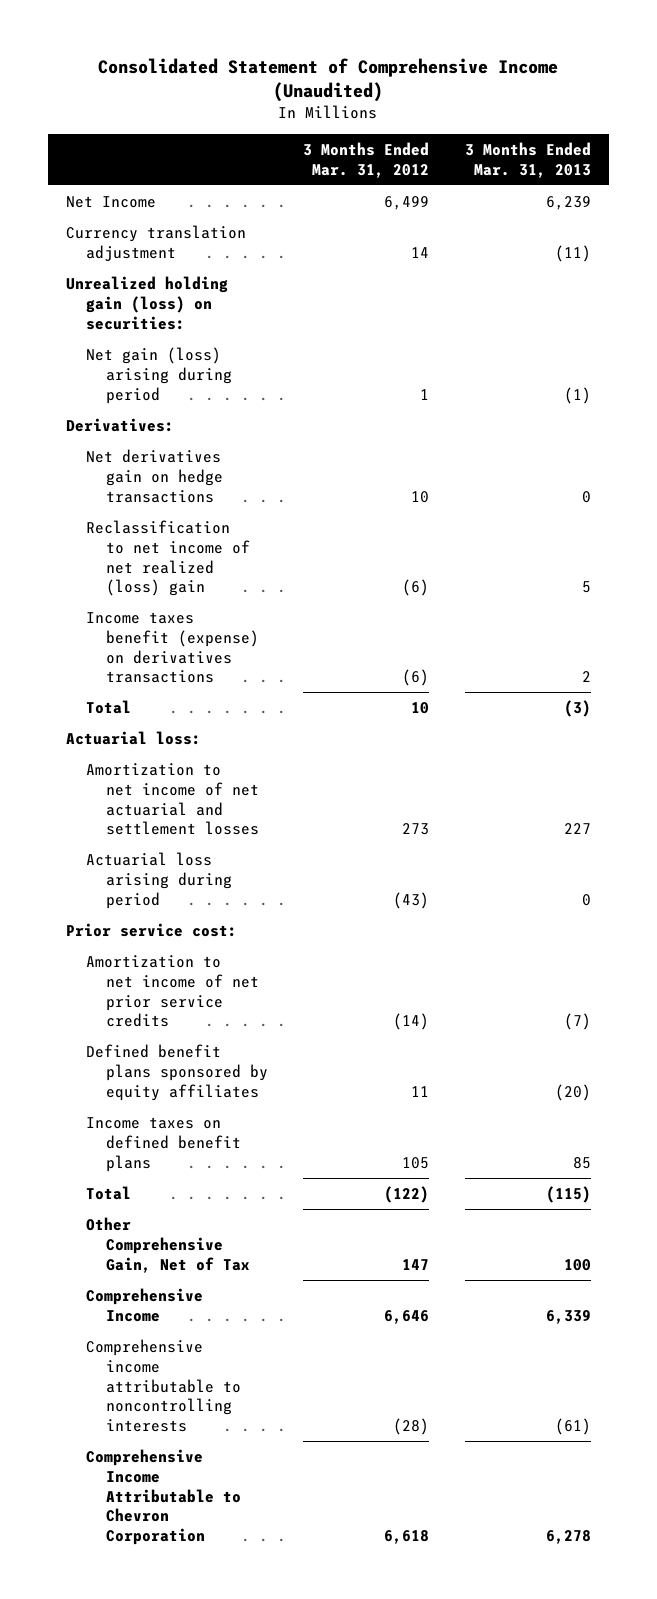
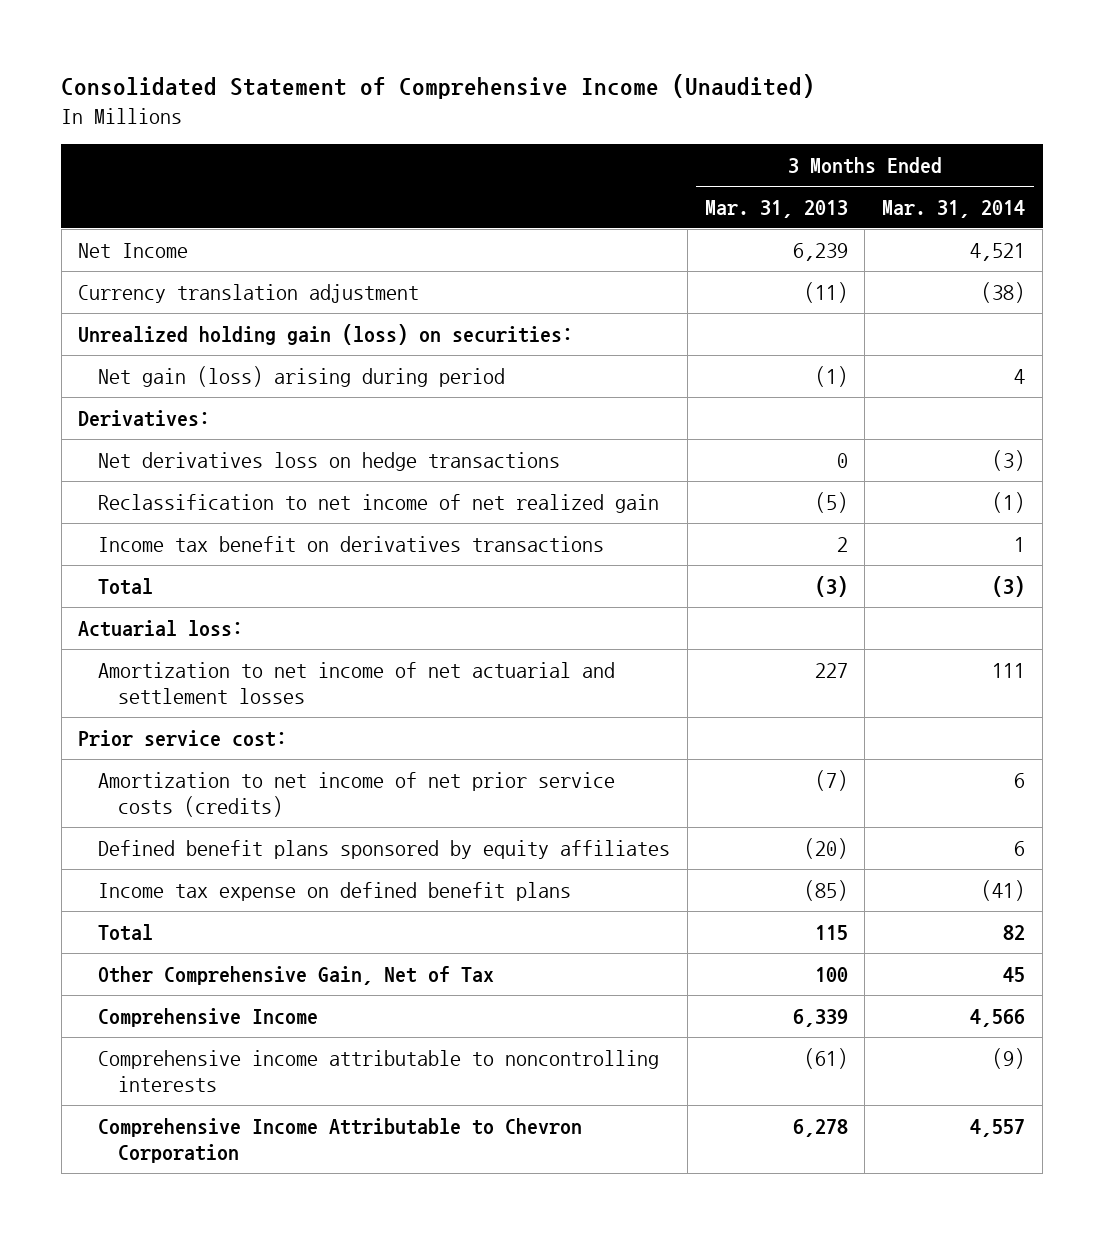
- | 3 Months Ended Mar. 31, 2012 | 3 Months Ended Mar. 31, 2013
+ | 3 Months Ended Mar. 31, 2013 | 3 Months Ended Mar. 31, 2014
- Net derivatives gain on hedge transactions | 10 | 0
- Reclassification to net income of net realized (loss) gain | (6) | 5
- Income taxes benefit (expense) on derivatives transactions | (6) | 2
+ Net derivatives loss on hedge transactions | 0 | (3)
+ Reclassification to net income of net realized gain | (5) | (1)
+ Income tax benefit on derivatives transactions | 2 | 1
- Actuarial loss arising during period | (43) | 0
- Amortization to net income of net prior service credits | (14) | (7)
+ Amortization to net income of net prior service costs (credits) | (7) | 6
- Income taxes on defined benefit plans | 105 | 85
- Total | (122) | (115)
+ Income tax expense on defined benefit plans | (85) | (41)
+ Total | 115 | 82

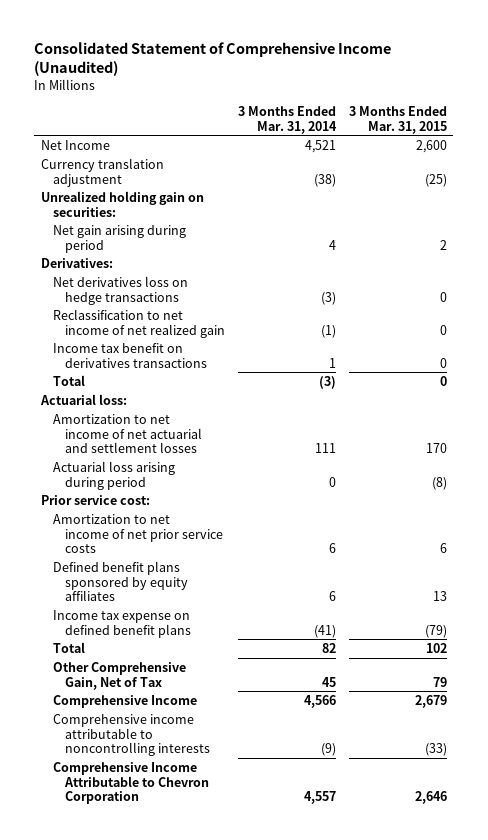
- | 3 Months Ended Mar. 31, 2013 | 3 Months Ended Mar. 31, 2014
+ | 3 Months Ended Mar. 31, 2014 | 3 Months Ended Mar. 31, 2015
- Unrealized holding gain (loss) on securities:
- Net gain (loss) arising during period | (1) | 4
+ Unrealized holding gain on securities:
+ Net gain arising during period | 4 | 2
+ Actuarial loss arising during period | 0 | (8)
- Amortization to net income of net prior service costs (credits) | (7) | 6
+ Amortization to net income of net prior service costs | 6 | 6

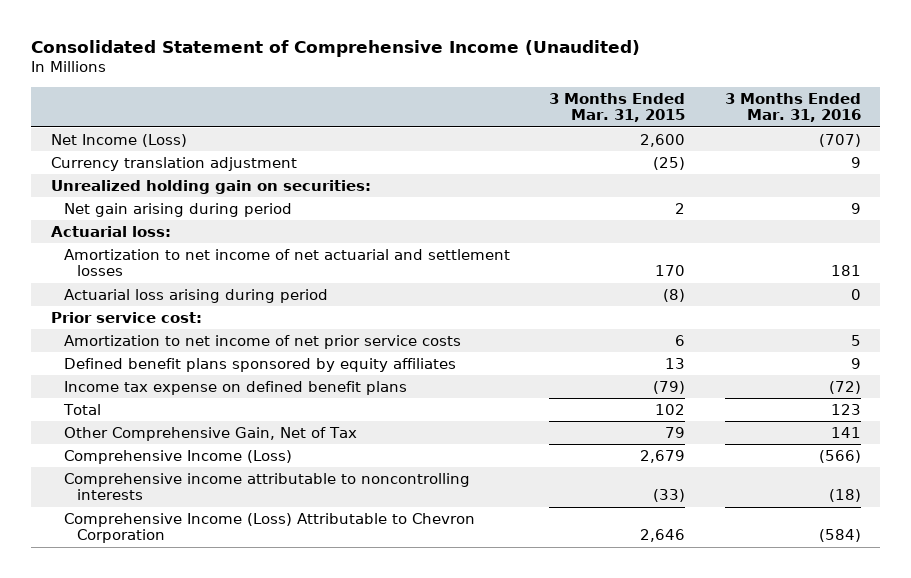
- | 3 Months Ended Mar. 31, 2014 | 3 Months Ended Mar. 31, 2015
+ | 3 Months Ended Mar. 31, 2015 | 3 Months Ended Mar. 31, 2016
- Net Income | 4,521 | 2,600
+ Net Income (Loss) | 2,600 | (707)
- Derivatives:
- Net derivatives loss on hedge transactions | (3) | 0
- Reclassification to net income of net realized gain | (1) | 0
- Income tax benefit on derivatives transactions | 1 | 0
- Total | (3) | 0
- Comprehensive Income | 4,566 | 2,679
+ Comprehensive Income (Loss) | 2,679 | (566)
- Comprehensive Income Attributable to Chevron Corporation | 4,557 | 2,646
+ Comprehensive Income (Loss) Attributable to Chevron Corporation | 2,646 | (584)

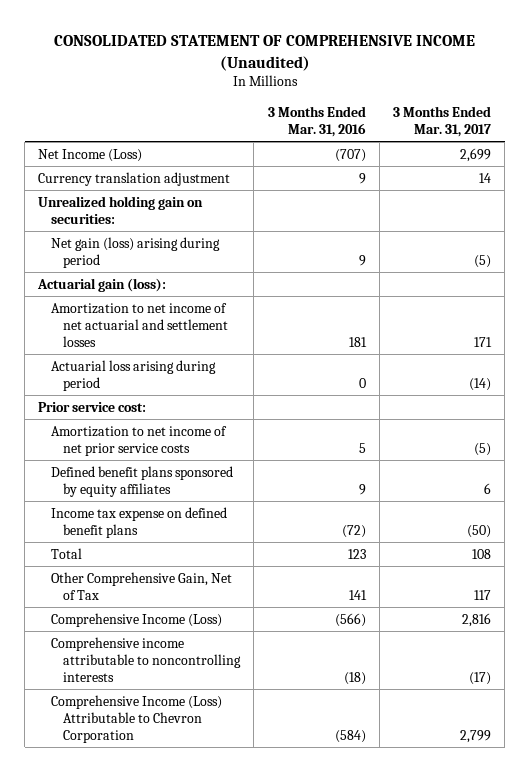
- Consolidated Statement of Comprehensive Income (Unaudited)
+ CONSOLIDATED STATEMENT OF COMPREHENSIVE INCOME (Unaudited)
- | 3 Months Ended Mar. 31, 2015 | 3 Months Ended Mar. 31, 2016
+ | 3 Months Ended Mar. 31, 2016 | 3 Months Ended Mar. 31, 2017
- Net gain arising during period | 2 | 9
- Actuarial loss:
+ Net gain (loss) arising during period | 9 | (5)
+ Actuarial gain (loss):

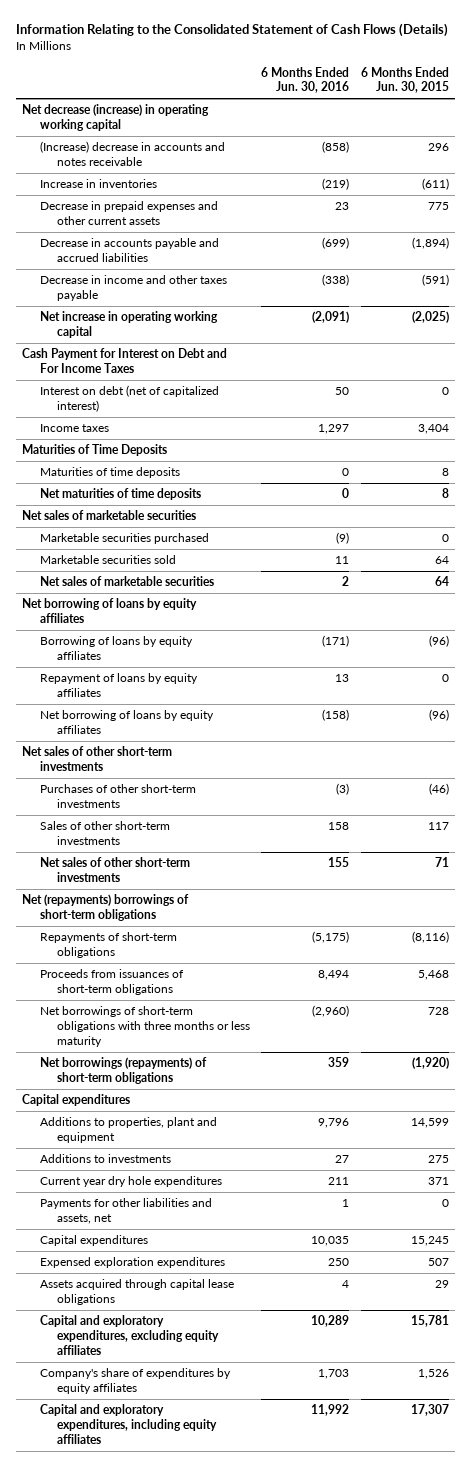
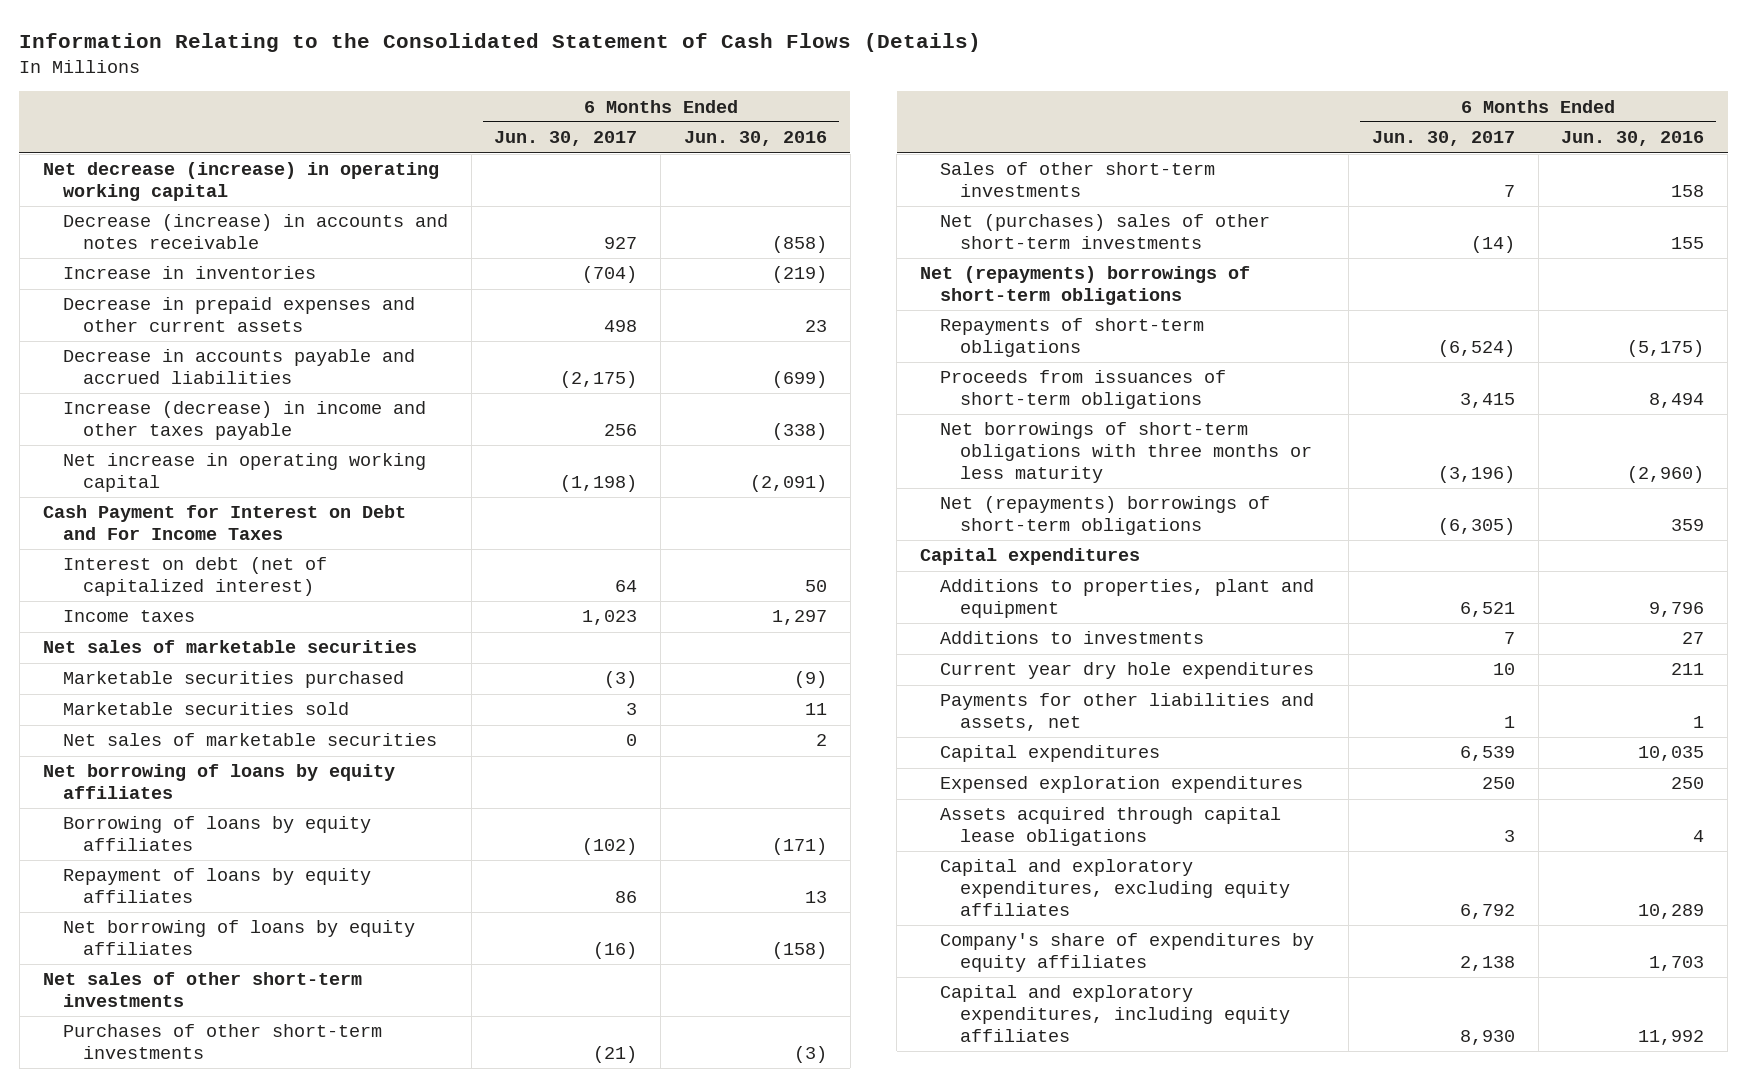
- | 6 Months Ended Jun. 30, 2016 | 6 Months Ended Jun. 30, 2015
+ | 6 Months Ended Jun. 30, 2017 | 6 Months Ended Jun. 30, 2016
- (Increase) decrease in accounts and notes receivable | (858) | 296
+ Decrease (increase) in accounts and notes receivable | 927 | (858)
- Decrease in income and other taxes payable | (338) | (591)
+ Increase (decrease) in income and other taxes payable | 256 | (338)
- Maturities of Time Deposits
- Maturities of time deposits | 0 | 8
- Net maturities of time deposits | 0 | 8
- Net sales of other short-term investments | 155 | 71
+ Net (purchases) sales of other short-term investments | (14) | 155
- Net borrowings (repayments) of short-term obligations | 359 | (1,920)
+ Net (repayments) borrowings of short-term obligations | (6,305) | 359

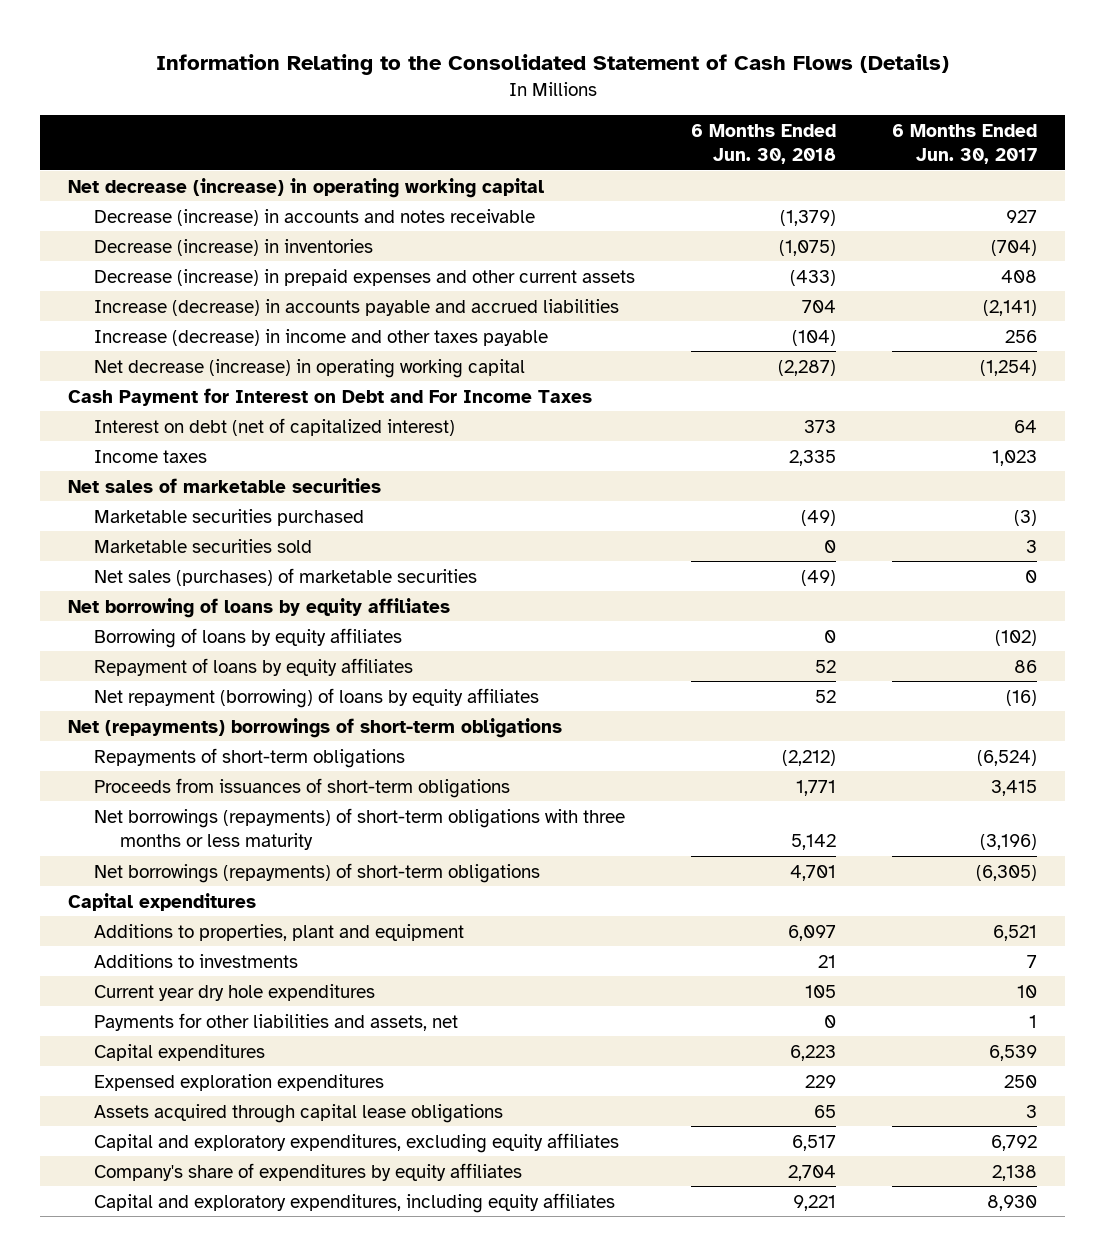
- | 6 Months Ended Jun. 30, 2017 | 6 Months Ended Jun. 30, 2016
+ | 6 Months Ended Jun. 30, 2018 | 6 Months Ended Jun. 30, 2017
- Increase in inventories | (704) | (219)
- Decrease in prepaid expenses and other current assets | 498 | 23
- Decrease in accounts payable and accrued liabilities | (2,175) | (699)
+ Decrease (increase) in inventories | (1,075) | (704)
+ Decrease (increase) in prepaid expenses and other current assets | (433) | 408
+ Increase (decrease) in accounts payable and accrued liabilities | 704 | (2,141)
- Net increase in operating working capital | (1,198) | (2,091)
+ Net decrease (increase) in operating working capital | (2,287) | (1,254)
- Net sales of marketable securities | 0 | 2
+ Net sales (purchases) of marketable securities | (49) | 0
- Net borrowing of loans by equity affiliates | (16) | (158)
- Net sales of other short-term investments
- Purchases of other short-term investments | (21) | (3)
- Sales of other short-term investments | 7 | 158
- Net (purchases) sales of other short-term investments | (14) | 155
+ Net repayment (borrowing) of loans by equity affiliates | 52 | (16)
- Net borrowings of short-term obligations with three months or less maturity | (3,196) | (2,960)
- Net (repayments) borrowings of short-term obligations | (6,305) | 359
+ Net borrowings (repayments) of short-term obligations with three months or less maturity | 5,142 | (3,196)
+ Net borrowings (repayments) of short-term obligations | 4,701 | (6,305)

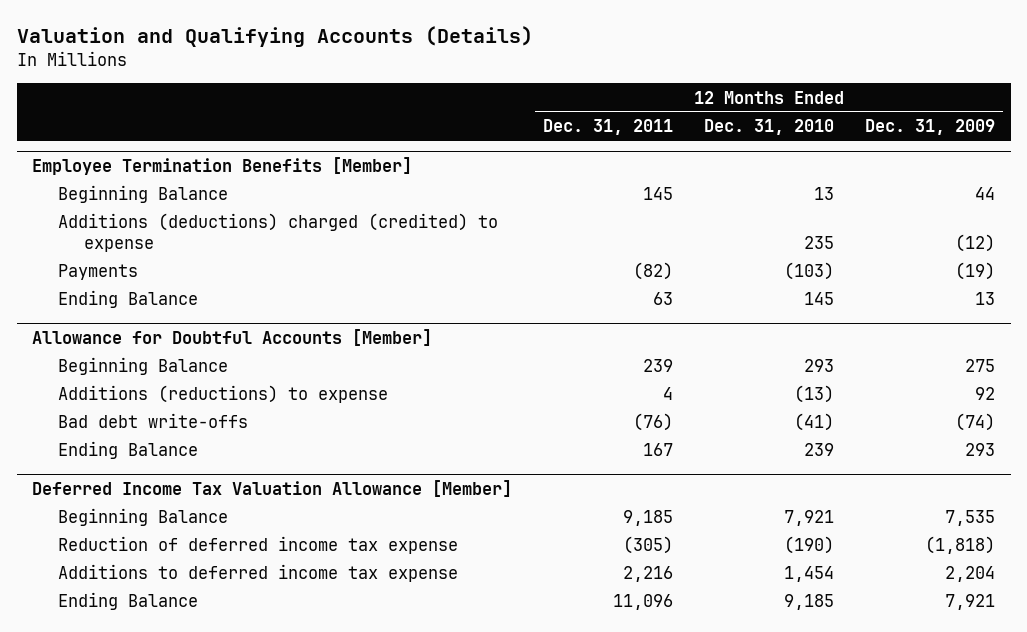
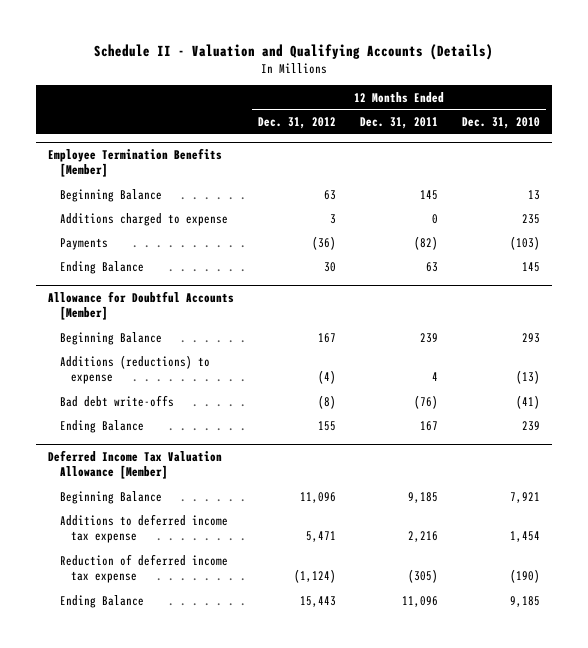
- Valuation and Qualifying Accounts (Details)
+ Schedule II - Valuation and Qualifying Accounts (Details)
- | 12 Months Ended Dec. 31, 2011 | 12 Months Ended Dec. 31, 2010 | 12 Months Ended Dec. 31, 2009
+ | 12 Months Ended Dec. 31, 2012 | 12 Months Ended Dec. 31, 2011 | 12 Months Ended Dec. 31, 2010
@ Employee Termination Benefits [Member]
- Additions (deductions) charged (credited) to expense | | 235 | (12)
+ Additions charged to expense | 3 | 0 | 235
@ Deferred Income Tax Valuation Allowance [Member]
moved down: Reduction of deferred income tax expense | (1,124) | (305) | (190)

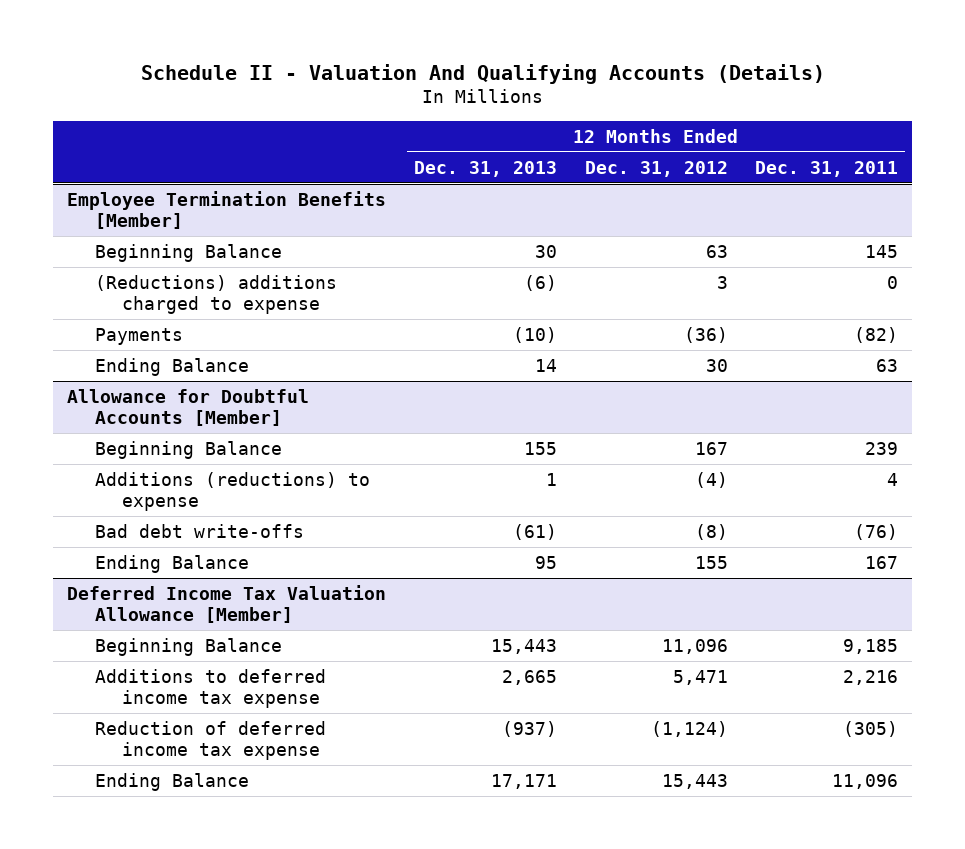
- Schedule II - Valuation and Qualifying Accounts (Details)
+ Schedule II - Valuation And Qualifying Accounts (Details)
- | 12 Months Ended Dec. 31, 2012 | 12 Months Ended Dec. 31, 2011 | 12 Months Ended Dec. 31, 2010
+ | 12 Months Ended Dec. 31, 2013 | 12 Months Ended Dec. 31, 2012 | 12 Months Ended Dec. 31, 2011
@ Employee Termination Benefits [Member]
- Additions charged to expense | 3 | 0 | 235
+ (Reductions) additions charged to expense | (6) | 3 | 0

